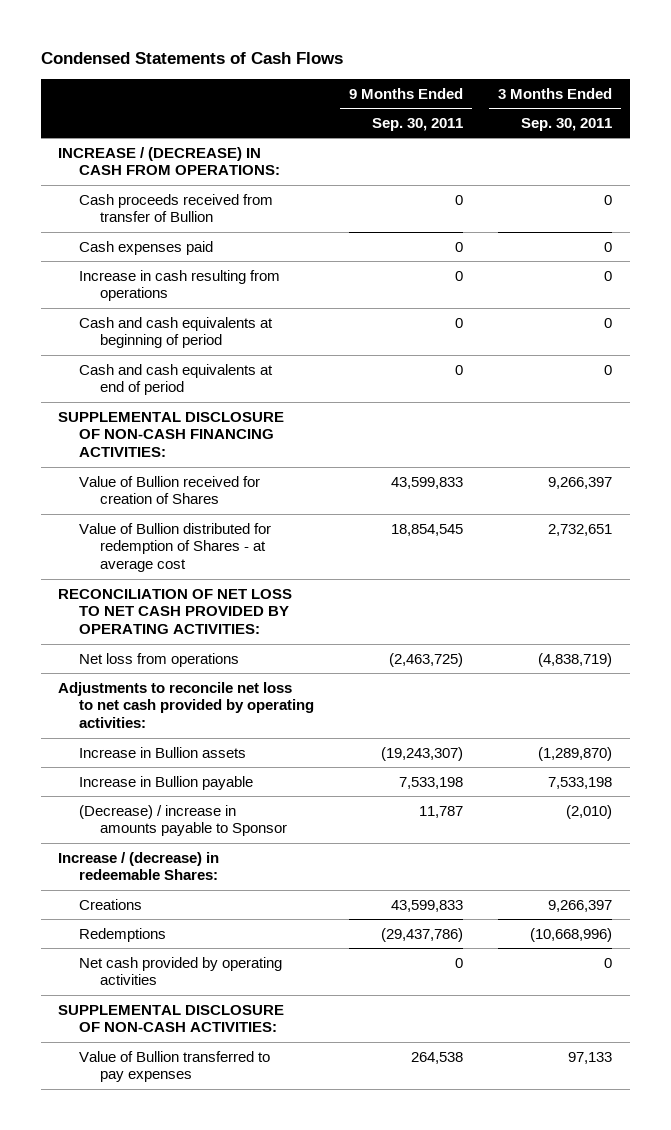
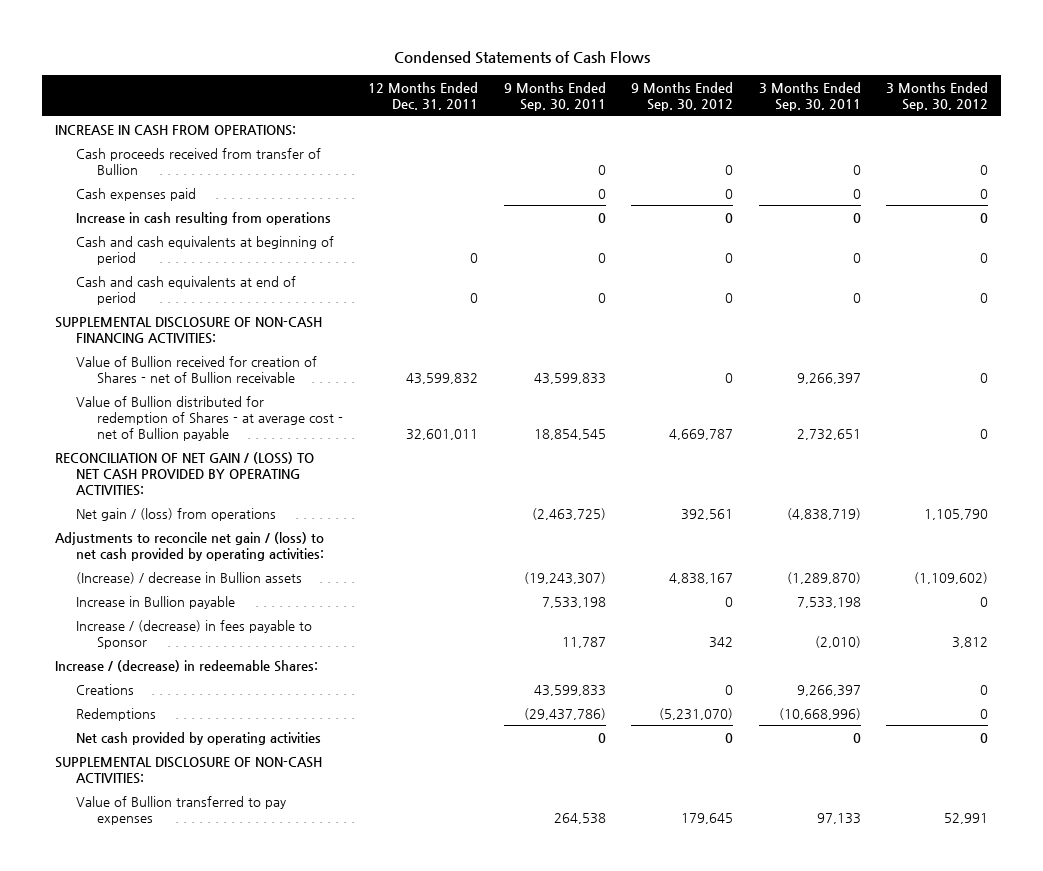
- | 9 Months Ended Sep. 30, 2011 | 3 Months Ended Sep. 30, 2011
+ | 12 Months Ended Dec. 31, 2011 | 9 Months Ended Sep. 30, 2011 | 9 Months Ended Sep. 30, 2012 | 3 Months Ended Sep. 30, 2011 | 3 Months Ended Sep. 30, 2012
- INCREASE / (DECREASE) IN CASH FROM OPERATIONS:
+ INCREASE IN CASH FROM OPERATIONS:
- Value of Bullion received for creation of Shares | 43,599,833 | 9,266,397
- Value of Bullion distributed for redemption of Shares - at average cost | 18,854,545 | 2,732,651
- RECONCILIATION OF NET LOSS TO NET CASH PROVIDED BY OPERATING ACTIVITIES:
- Net loss from operations | (2,463,725) | (4,838,719)
- Adjustments to reconcile net loss to net cash provided by operating activities:
- Increase in Bullion assets | (19,243,307) | (1,289,870)
+ Value of Bullion received for creation of Shares - net of Bullion receivable | 43,599,832 | 43,599,833 | 0 | 9,266,397 | 0
+ Value of Bullion distributed for redemption of Shares - at average cost - net of Bullion payable | 32,601,011 | 18,854,545 | 4,669,787 | 2,732,651 | 0
+ RECONCILIATION OF NET GAIN / (LOSS) TO NET CASH PROVIDED BY OPERATING ACTIVITIES:
+ Net gain / (loss) from operations | | (2,463,725) | 392,561 | (4,838,719) | 1,105,790
+ Adjustments to reconcile net gain / (loss) to net cash provided by operating activities:
+ (Increase) / decrease in Bullion assets | | (19,243,307) | 4,838,167 | (1,289,870) | (1,109,602)
- (Decrease) / increase in amounts payable to Sponsor | 11,787 | (2,010)
+ Increase / (decrease) in fees payable to Sponsor | | 11,787 | 342 | (2,010) | 3,812

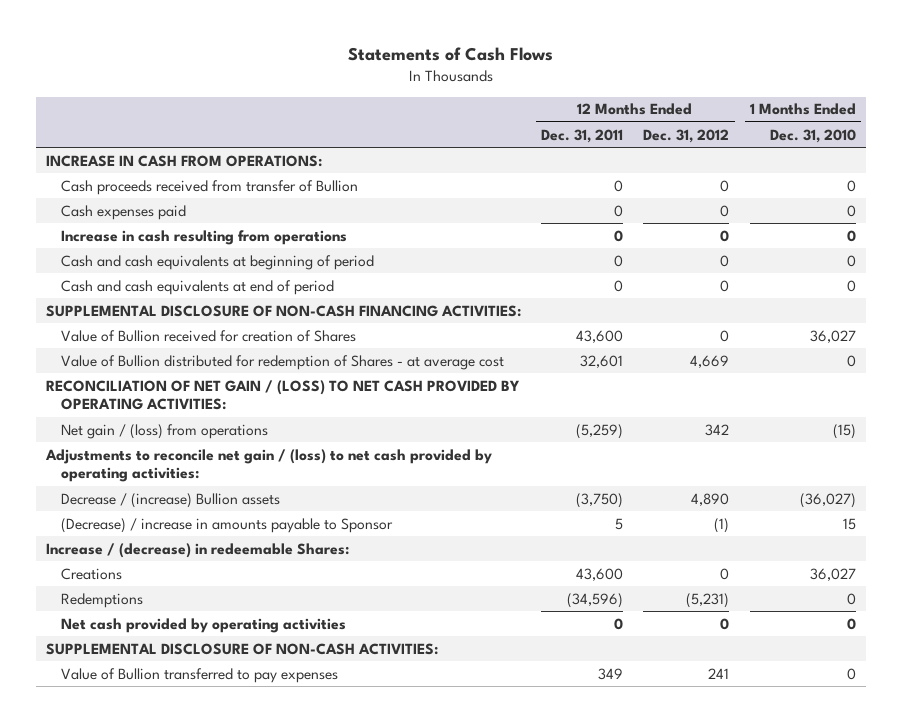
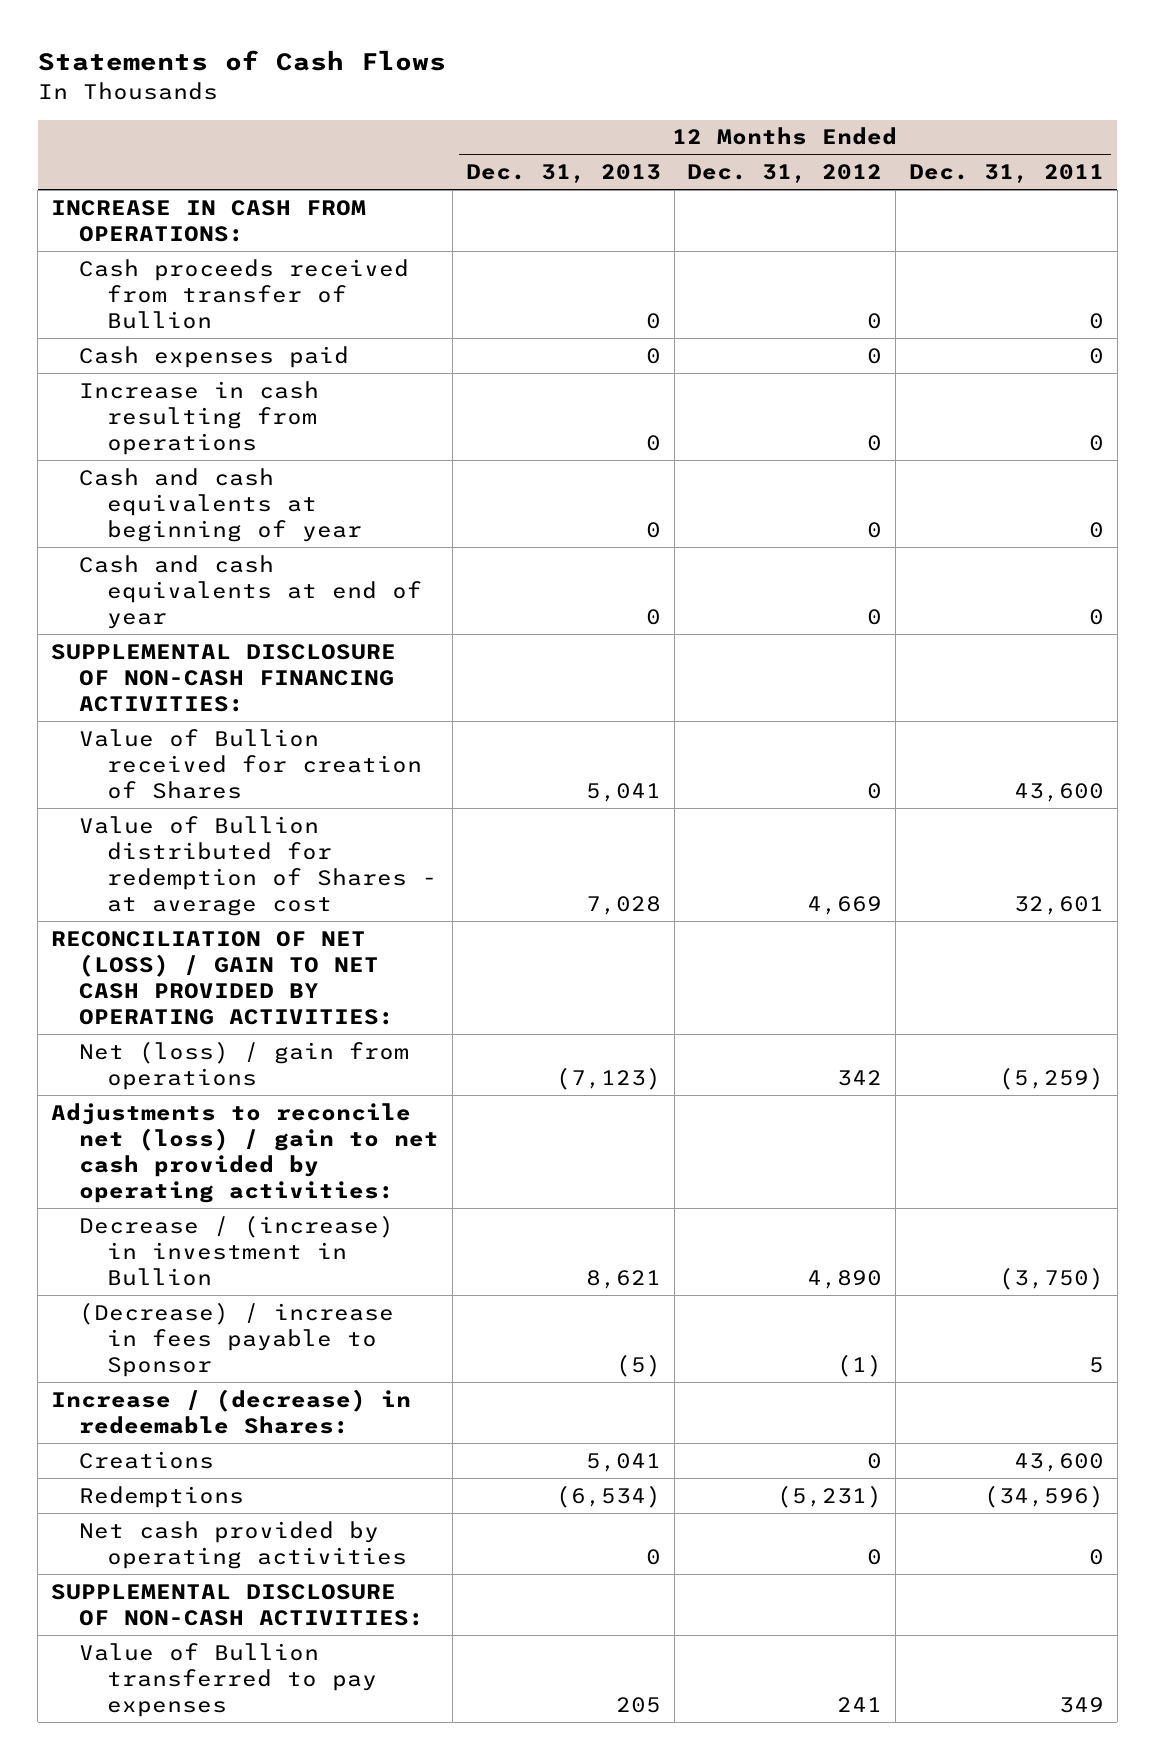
- | 12 Months Ended Dec. 31, 2011 | 12 Months Ended Dec. 31, 2012 | 1 Months Ended Dec. 31, 2010
+ | 12 Months Ended Dec. 31, 2013 | 12 Months Ended Dec. 31, 2012 | 12 Months Ended Dec. 31, 2011
- Cash and cash equivalents at beginning of period | 0 | 0 | 0
- Cash and cash equivalents at end of period | 0 | 0 | 0
+ Cash and cash equivalents at beginning of year | 0 | 0 | 0
+ Cash and cash equivalents at end of year | 0 | 0 | 0
- RECONCILIATION OF NET GAIN / (LOSS) TO NET CASH PROVIDED BY OPERATING ACTIVITIES:
- Net gain / (loss) from operations | (5,259) | 342 | (15)
- Adjustments to reconcile net gain / (loss) to net cash provided by operating activities:
- Decrease / (increase) Bullion assets | (3,750) | 4,890 | (36,027)
- (Decrease) / increase in amounts payable to Sponsor | 5 | (1) | 15
+ RECONCILIATION OF NET (LOSS) / GAIN TO NET CASH PROVIDED BY OPERATING ACTIVITIES:
+ Net (loss) / gain from operations | (7,123) | 342 | (5,259)
+ Adjustments to reconcile net (loss) / gain to net cash provided by operating activities:
+ Decrease / (increase) in investment in Bullion | 8,621 | 4,890 | (3,750)
+ (Decrease) / increase in fees payable to Sponsor | (5) | (1) | 5

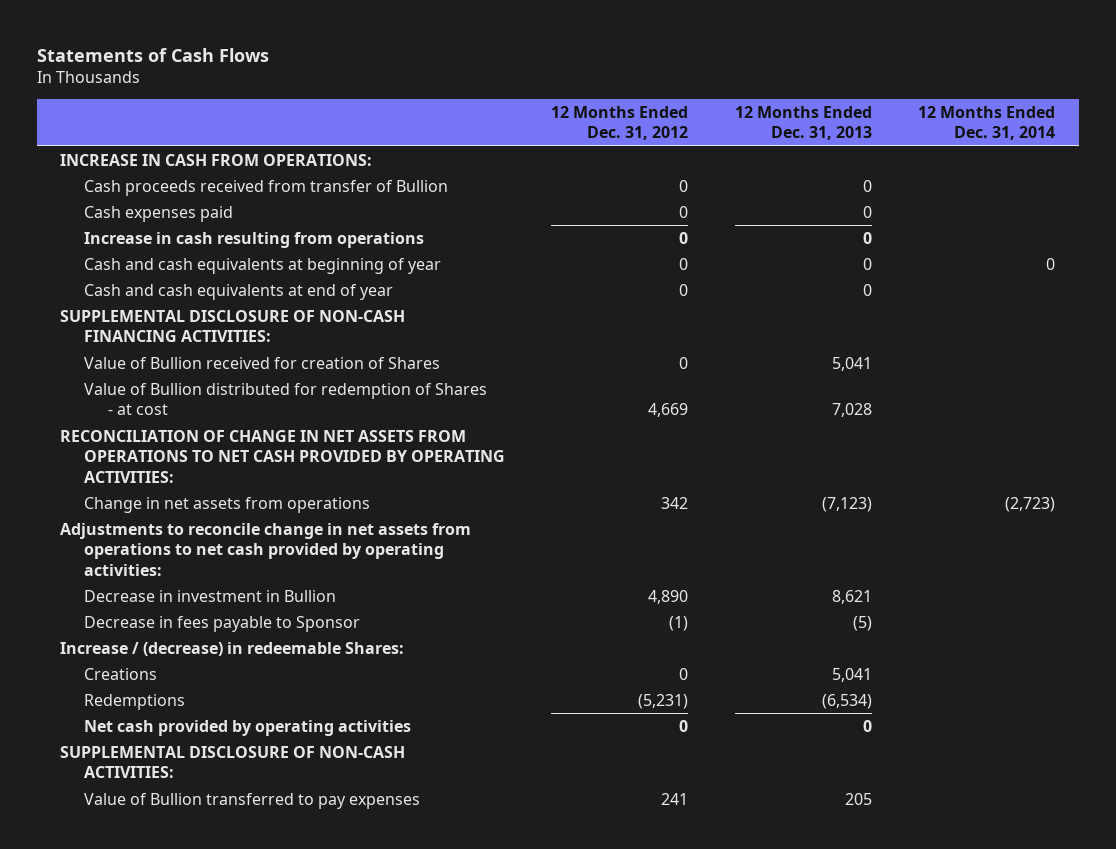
- | 12 Months Ended Dec. 31, 2013 | 12 Months Ended Dec. 31, 2012 | 12 Months Ended Dec. 31, 2011
+ | 12 Months Ended Dec. 31, 2012 | 12 Months Ended Dec. 31, 2013 | 12 Months Ended Dec. 31, 2014
- Value of Bullion distributed for redemption of Shares - at average cost | 7,028 | 4,669 | 32,601
- RECONCILIATION OF NET (LOSS) / GAIN TO NET CASH PROVIDED BY OPERATING ACTIVITIES:
- Net (loss) / gain from operations | (7,123) | 342 | (5,259)
- Adjustments to reconcile net (loss) / gain to net cash provided by operating activities:
- Decrease / (increase) in investment in Bullion | 8,621 | 4,890 | (3,750)
- (Decrease) / increase in fees payable to Sponsor | (5) | (1) | 5
+ Value of Bullion distributed for redemption of Shares - at cost | 4,669 | 7,028 |
+ RECONCILIATION OF CHANGE IN NET ASSETS FROM OPERATIONS TO NET CASH PROVIDED BY OPERATING ACTIVITIES:
+ Change in net assets from operations | 342 | (7,123) | (2,723)
+ Adjustments to reconcile change in net assets from operations to net cash provided by operating activities:
+ Decrease in investment in Bullion | 4,890 | 8,621 |
+ Decrease in fees payable to Sponsor | (1) | (5) |

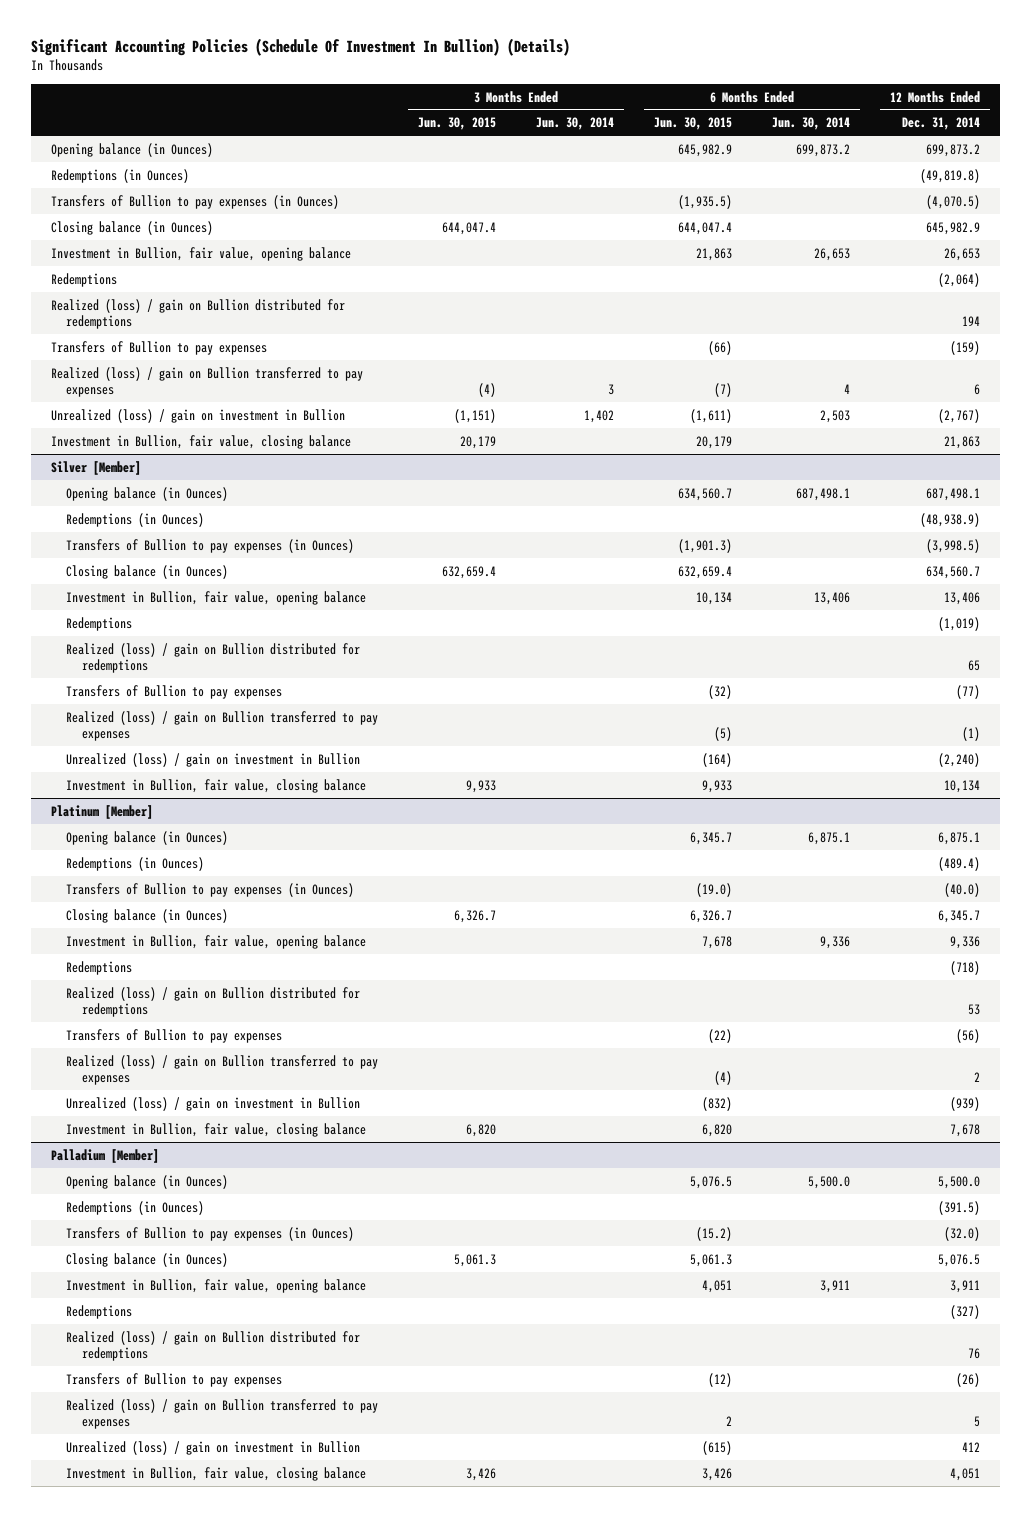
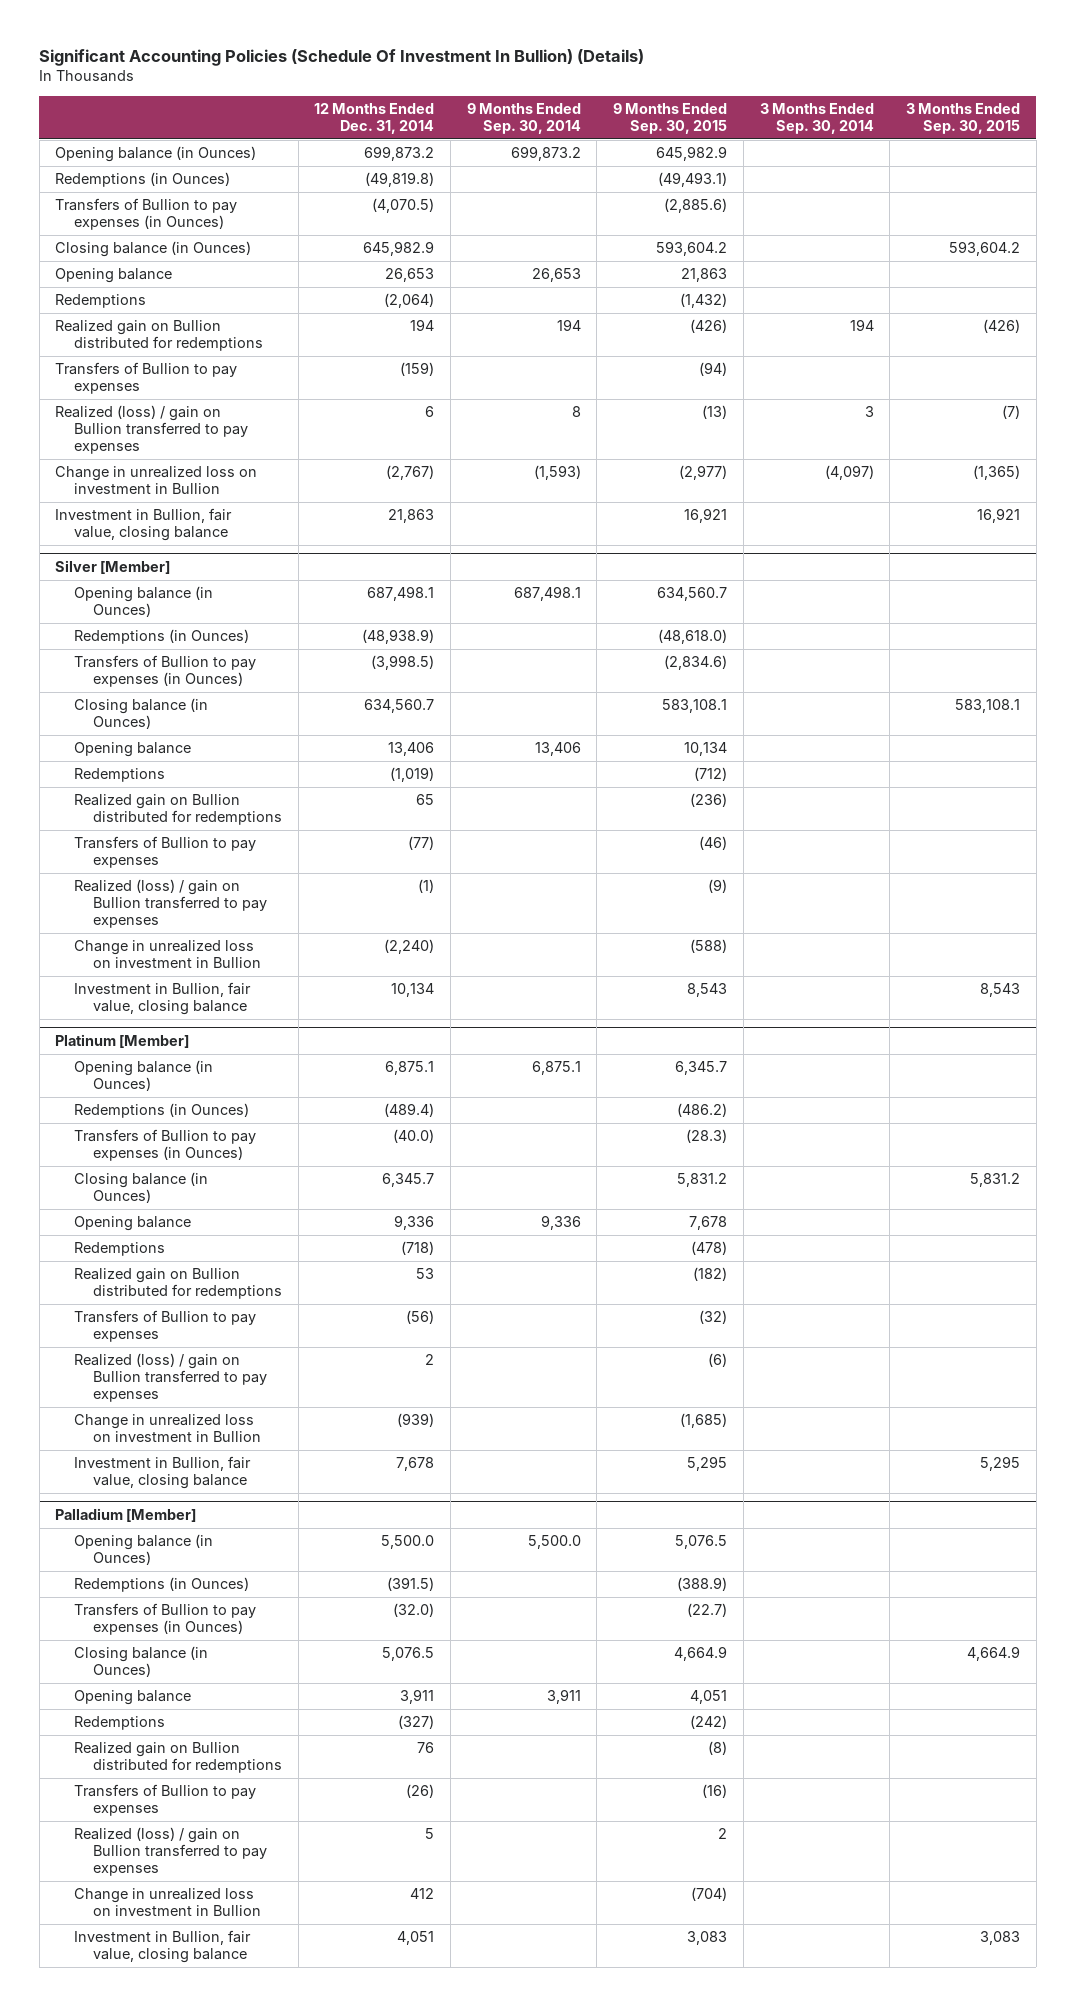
- | 3 Months Ended Jun. 30, 2015 | 3 Months Ended Jun. 30, 2014 | 6 Months Ended Jun. 30, 2015 | 6 Months Ended Jun. 30, 2014 | 12 Months Ended Dec. 31, 2014
+ | 12 Months Ended Dec. 31, 2014 | 9 Months Ended Sep. 30, 2014 | 9 Months Ended Sep. 30, 2015 | 3 Months Ended Sep. 30, 2014 | 3 Months Ended Sep. 30, 2015
- Investment in Bullion, fair value, opening balance | | | 21,863 | 26,653 | 26,653
+ Opening balance | 26,653 | 26,653 | 21,863 | |
- Realized (loss) / gain on Bullion distributed for redemptions | | | | | 194
+ Realized gain on Bullion distributed for redemptions | 194 | 194 | (426) | 194 | (426)
- Unrealized (loss) / gain on investment in Bullion | (1,151) | 1,402 | (1,611) | 2,503 | (2,767)
+ Change in unrealized loss on investment in Bullion | (2,767) | (1,593) | (2,977) | (4,097) | (1,365)
@ Silver [Member]
- Investment in Bullion, fair value, opening balance | | | 10,134 | 13,406 | 13,406
+ Opening balance | 13,406 | 13,406 | 10,134 | |
- Realized (loss) / gain on Bullion distributed for redemptions | | | | | 65
+ Realized gain on Bullion distributed for redemptions | 65 | | (236) | |
- Unrealized (loss) / gain on investment in Bullion | | | (164) | | (2,240)
+ Change in unrealized loss on investment in Bullion | (2,240) | | (588) | |
@ Platinum [Member]
- Investment in Bullion, fair value, opening balance | | | 7,678 | 9,336 | 9,336
+ Opening balance | 9,336 | 9,336 | 7,678 | |
- Realized (loss) / gain on Bullion distributed for redemptions | | | | | 53
+ Realized gain on Bullion distributed for redemptions | 53 | | (182) | |
- Unrealized (loss) / gain on investment in Bullion | | | (832) | | (939)
+ Change in unrealized loss on investment in Bullion | (939) | | (1,685) | |
@ Palladium [Member]
- Investment in Bullion, fair value, opening balance | | | 4,051 | 3,911 | 3,911
+ Opening balance | 3,911 | 3,911 | 4,051 | |
- Realized (loss) / gain on Bullion distributed for redemptions | | | | | 76
+ Realized gain on Bullion distributed for redemptions | 76 | | (8) | |
- Unrealized (loss) / gain on investment in Bullion | | | (615) | | 412
+ Change in unrealized loss on investment in Bullion | 412 | | (704) | |

